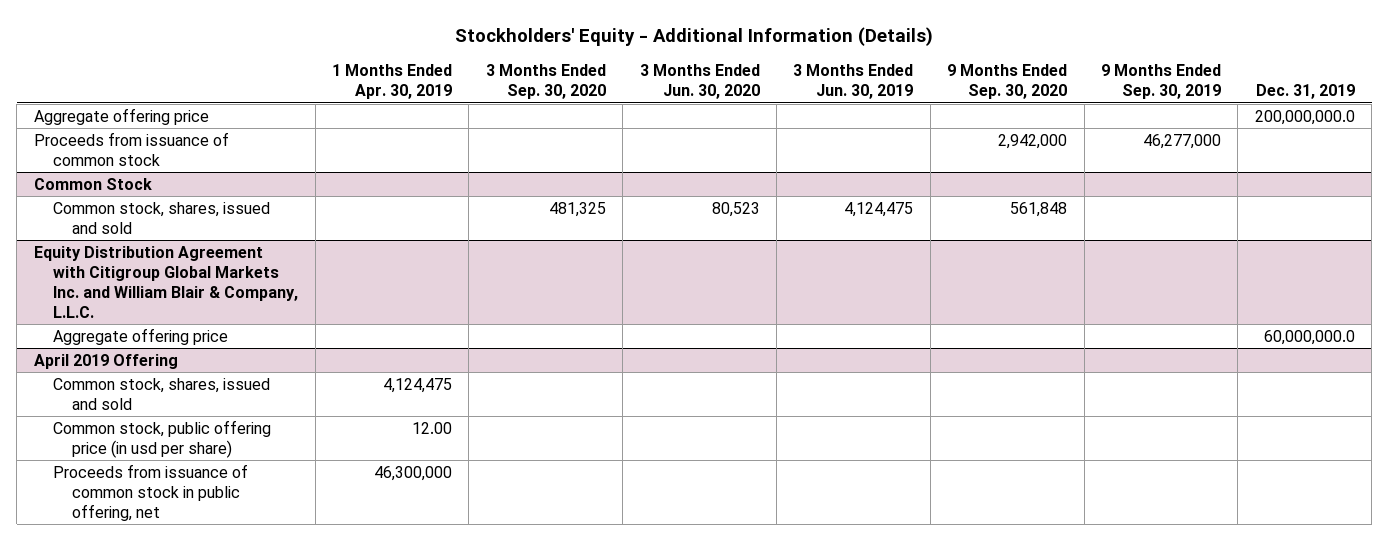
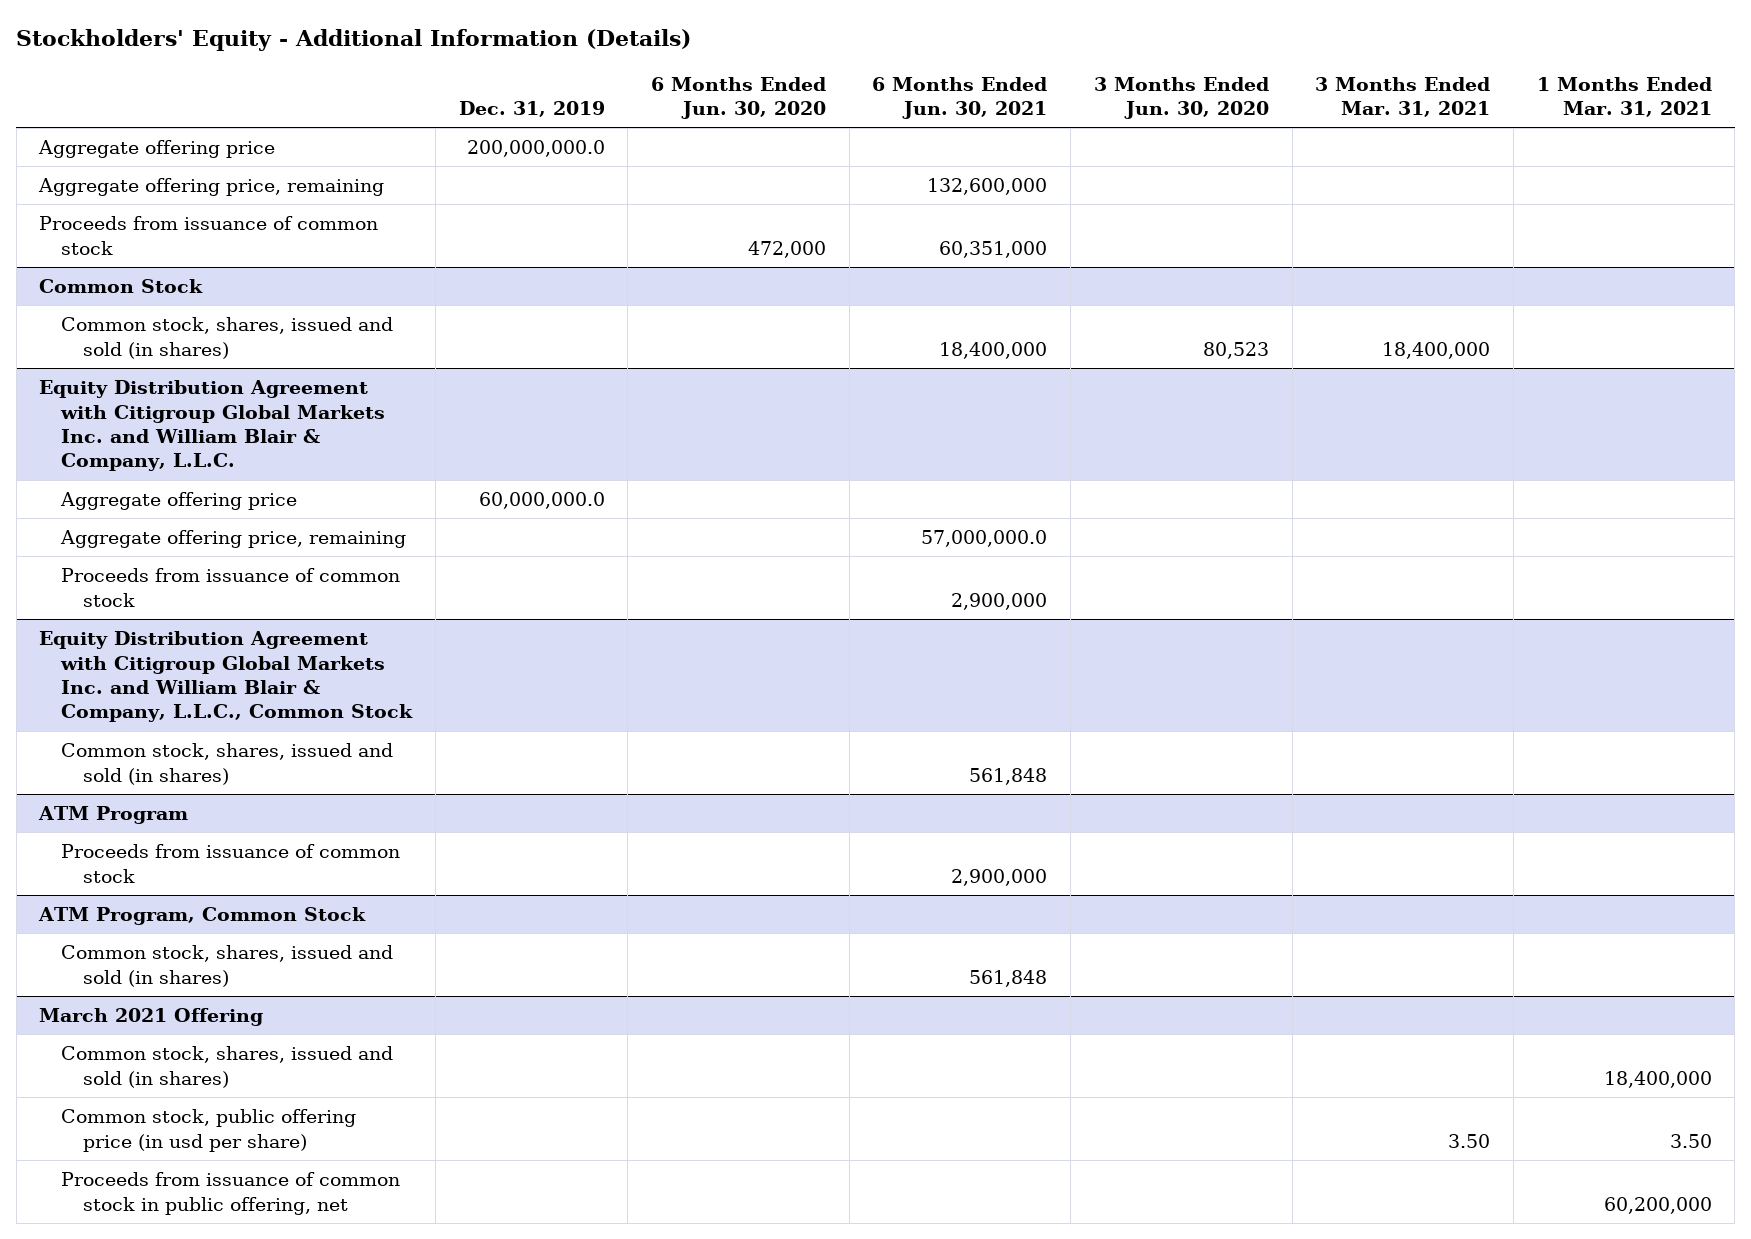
- | 1 Months Ended Apr. 30, 2019 | 3 Months Ended Sep. 30, 2020 | 3 Months Ended Jun. 30, 2020 | 3 Months Ended Jun. 30, 2019 | 9 Months Ended Sep. 30, 2020 | 9 Months Ended Sep. 30, 2019 | Dec. 31, 2019
+ | Dec. 31, 2019 | 6 Months Ended Jun. 30, 2020 | 6 Months Ended Jun. 30, 2021 | 3 Months Ended Jun. 30, 2020 | 3 Months Ended Mar. 31, 2021 | 1 Months Ended Mar. 31, 2021
+ Aggregate offering price, remaining | | | 132,600,000 | | |
@ Common Stock
- Common stock, shares, issued and sold | | 481,325 | 80,523 | 4,124,475 | 561,848 | |
+ Common stock, shares, issued and sold (in shares) | | | 18,400,000 | 80,523 | 18,400,000 |
- April 2019 Offering
- Common stock, shares, issued and sold | 4,124,475 | | | | | |
- Common stock, public offering price (in usd per share) | 12.00 | | | | | |
- Proceeds from issuance of common stock in public offering, net | 46,300,000 | | | | | |
@ Equity Distribution Agreement with Citigroup Global Markets Inc. and William Blair & Company, L.L.C.
+ Aggregate offering price, remaining | | | 57,000,000.0 | | |
+ Proceeds from issuance of common stock | | | 2,900,000 | | |
+ Equity Distribution Agreement with Citigroup Global Markets Inc. and William Blair & Company, L.L.C., Common Stock
+ Common stock, shares, issued and sold (in shares) | | | 561,848 | | |
+ ATM Program
+ Proceeds from issuance of common stock | | | 2,900,000 | | |
+ ATM Program, Common Stock
+ Common stock, shares, issued and sold (in shares) | | | 561,848 | | |
+ March 2021 Offering
+ Common stock, shares, issued and sold (in shares) | | | | | | 18,400,000
+ Common stock, public offering price (in usd per share) | | | | | 3.50 | 3.50
+ Proceeds from issuance of common stock in public offering, net | | | | | | 60,200,000

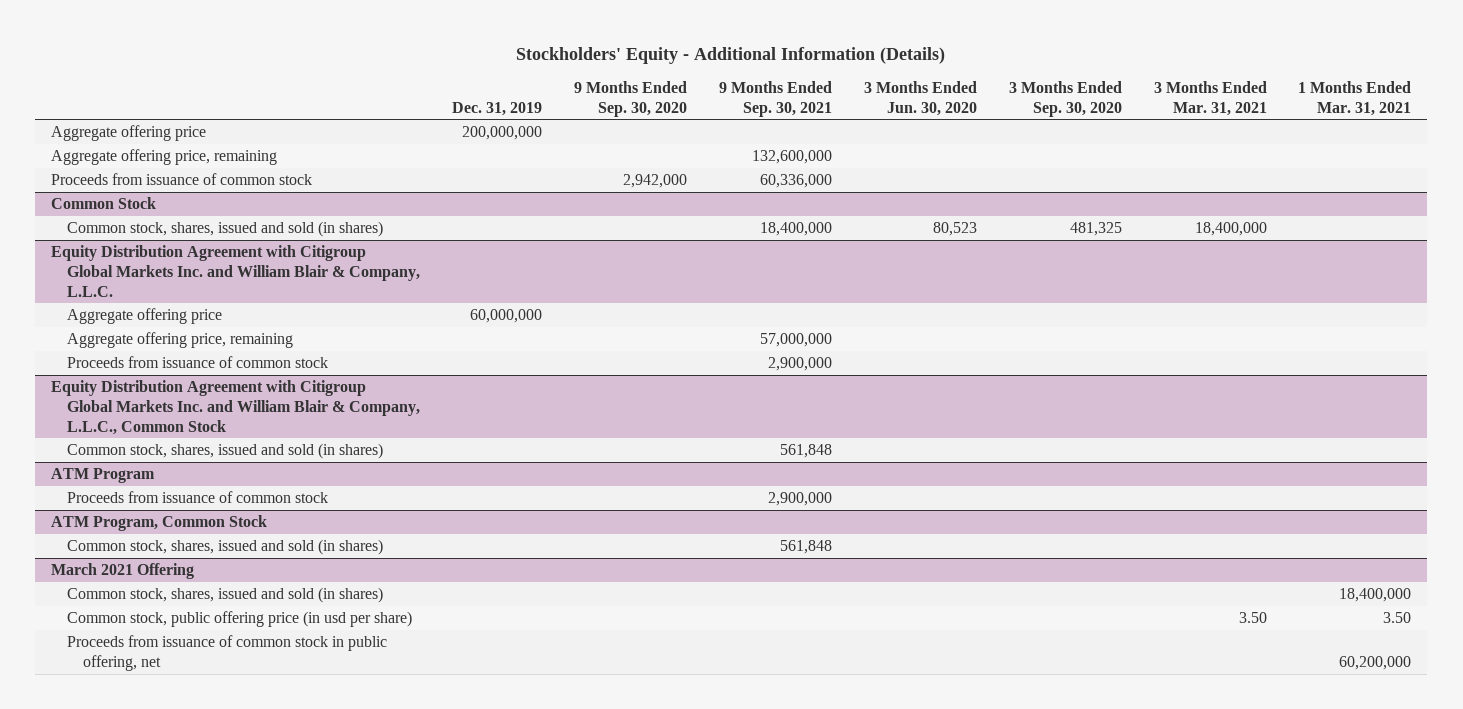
- | Dec. 31, 2019 | 6 Months Ended Jun. 30, 2020 | 6 Months Ended Jun. 30, 2021 | 3 Months Ended Jun. 30, 2020 | 3 Months Ended Mar. 31, 2021 | 1 Months Ended Mar. 31, 2021
+ | Dec. 31, 2019 | 9 Months Ended Sep. 30, 2020 | 9 Months Ended Sep. 30, 2021 | 3 Months Ended Jun. 30, 2020 | 3 Months Ended Sep. 30, 2020 | 3 Months Ended Mar. 31, 2021 | 1 Months Ended Mar. 31, 2021
- Aggregate offering price | 200,000,000.0 | | | | |
+ Aggregate offering price | 200,000,000 | | | | | |
@ Equity Distribution Agreement with Citigroup Global Markets Inc. and William Blair & Company, L.L.C.
- Aggregate offering price | 60,000,000.0 | | | | |
+ Aggregate offering price | 60,000,000 | | | | | |

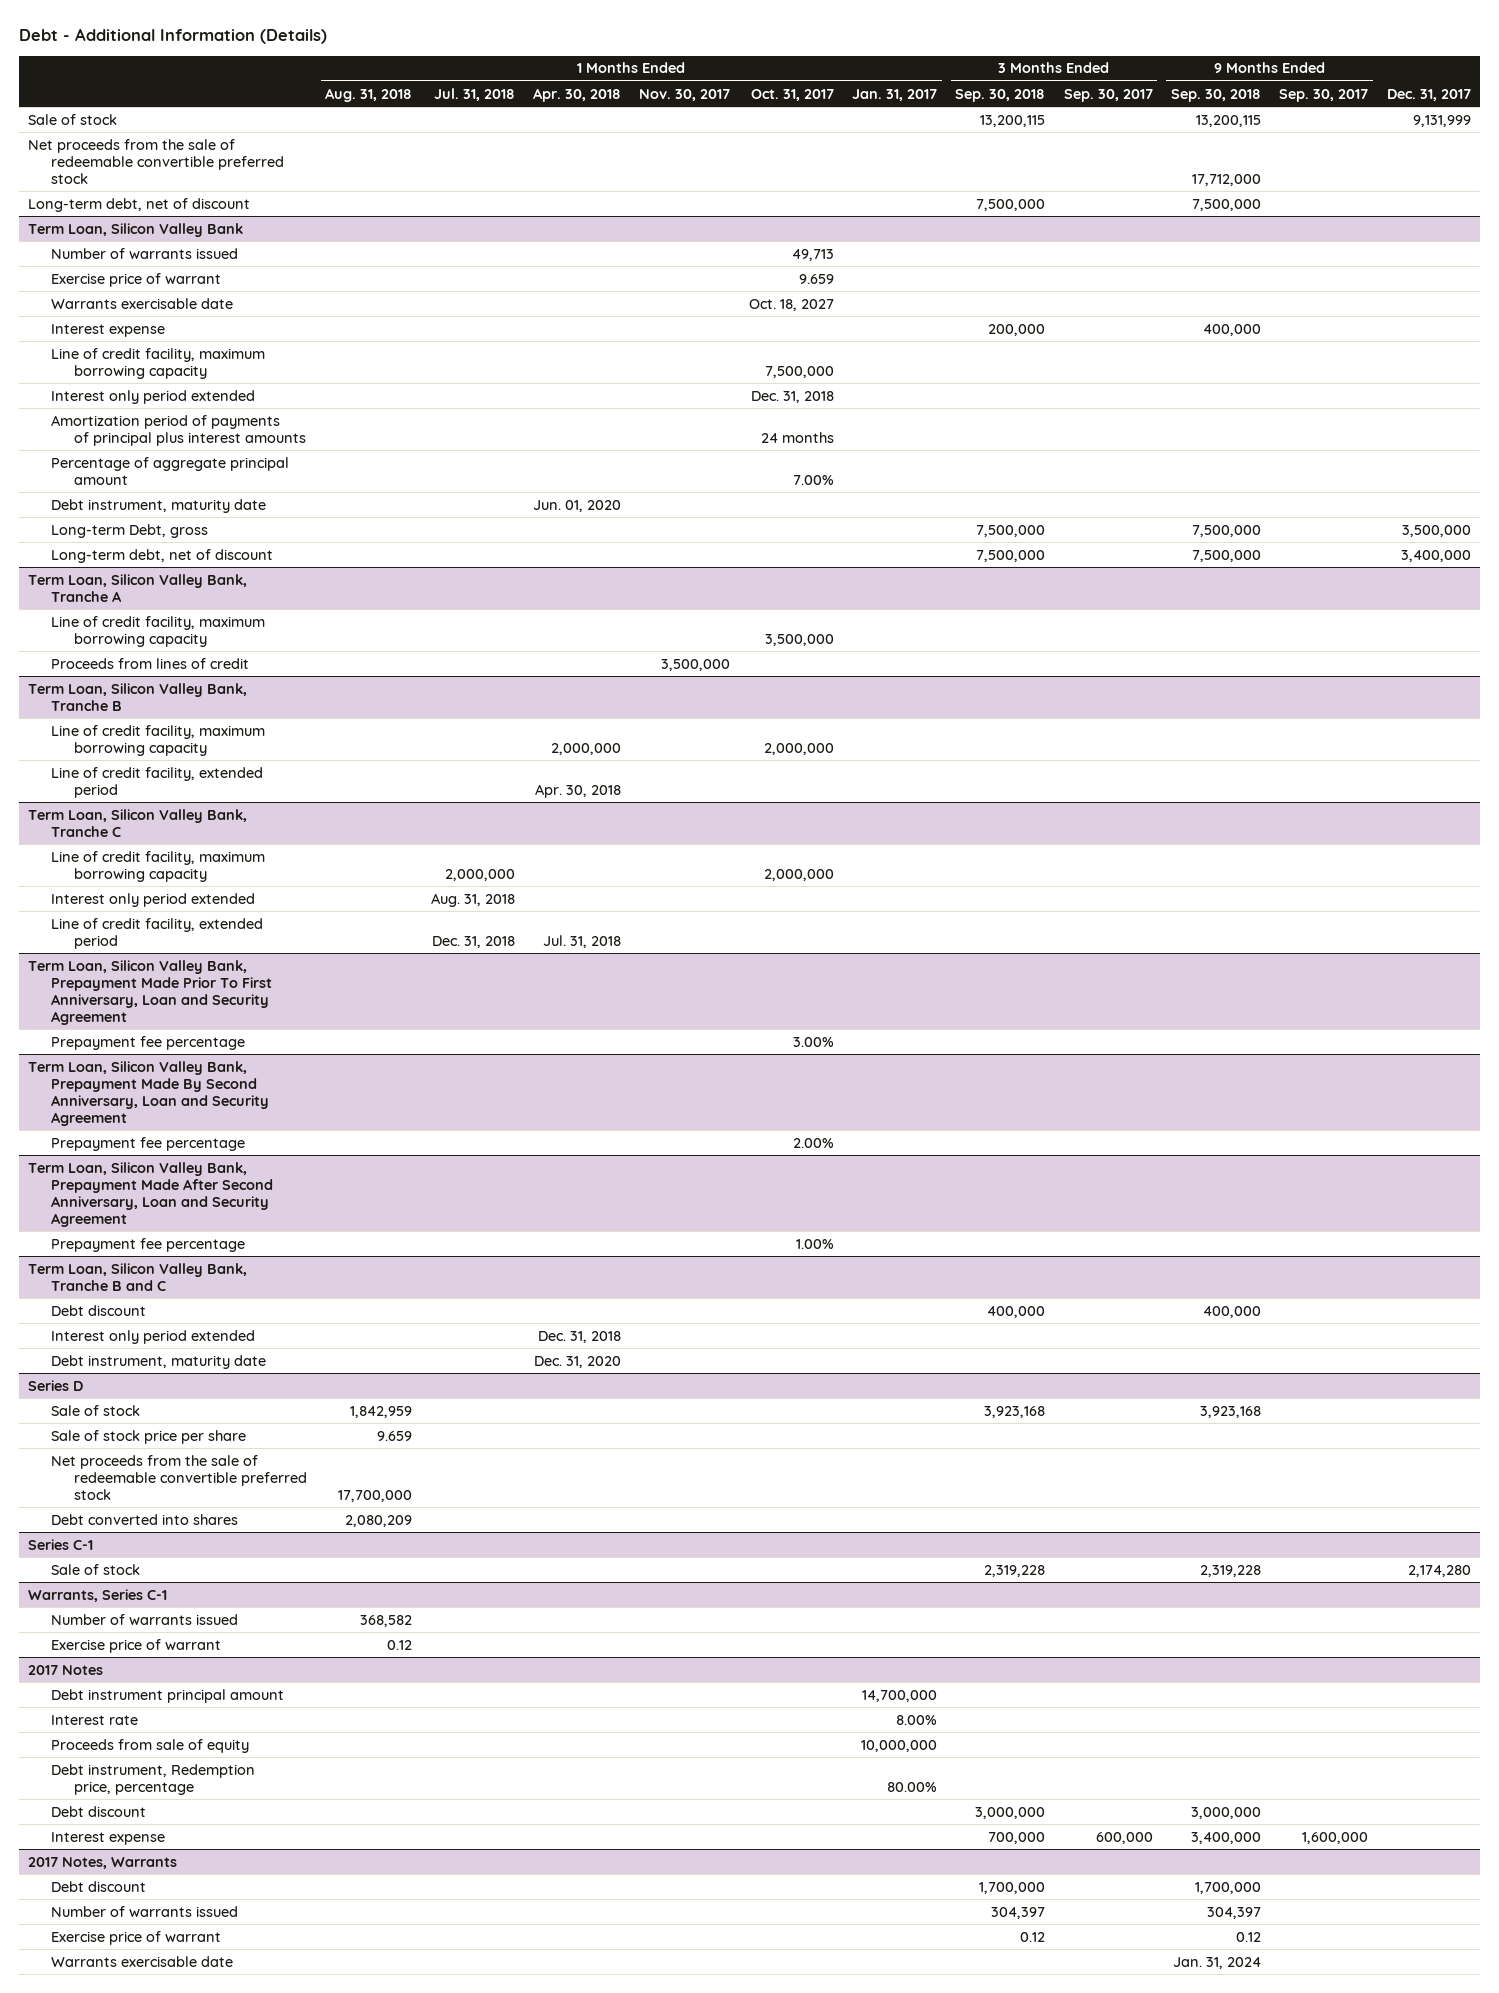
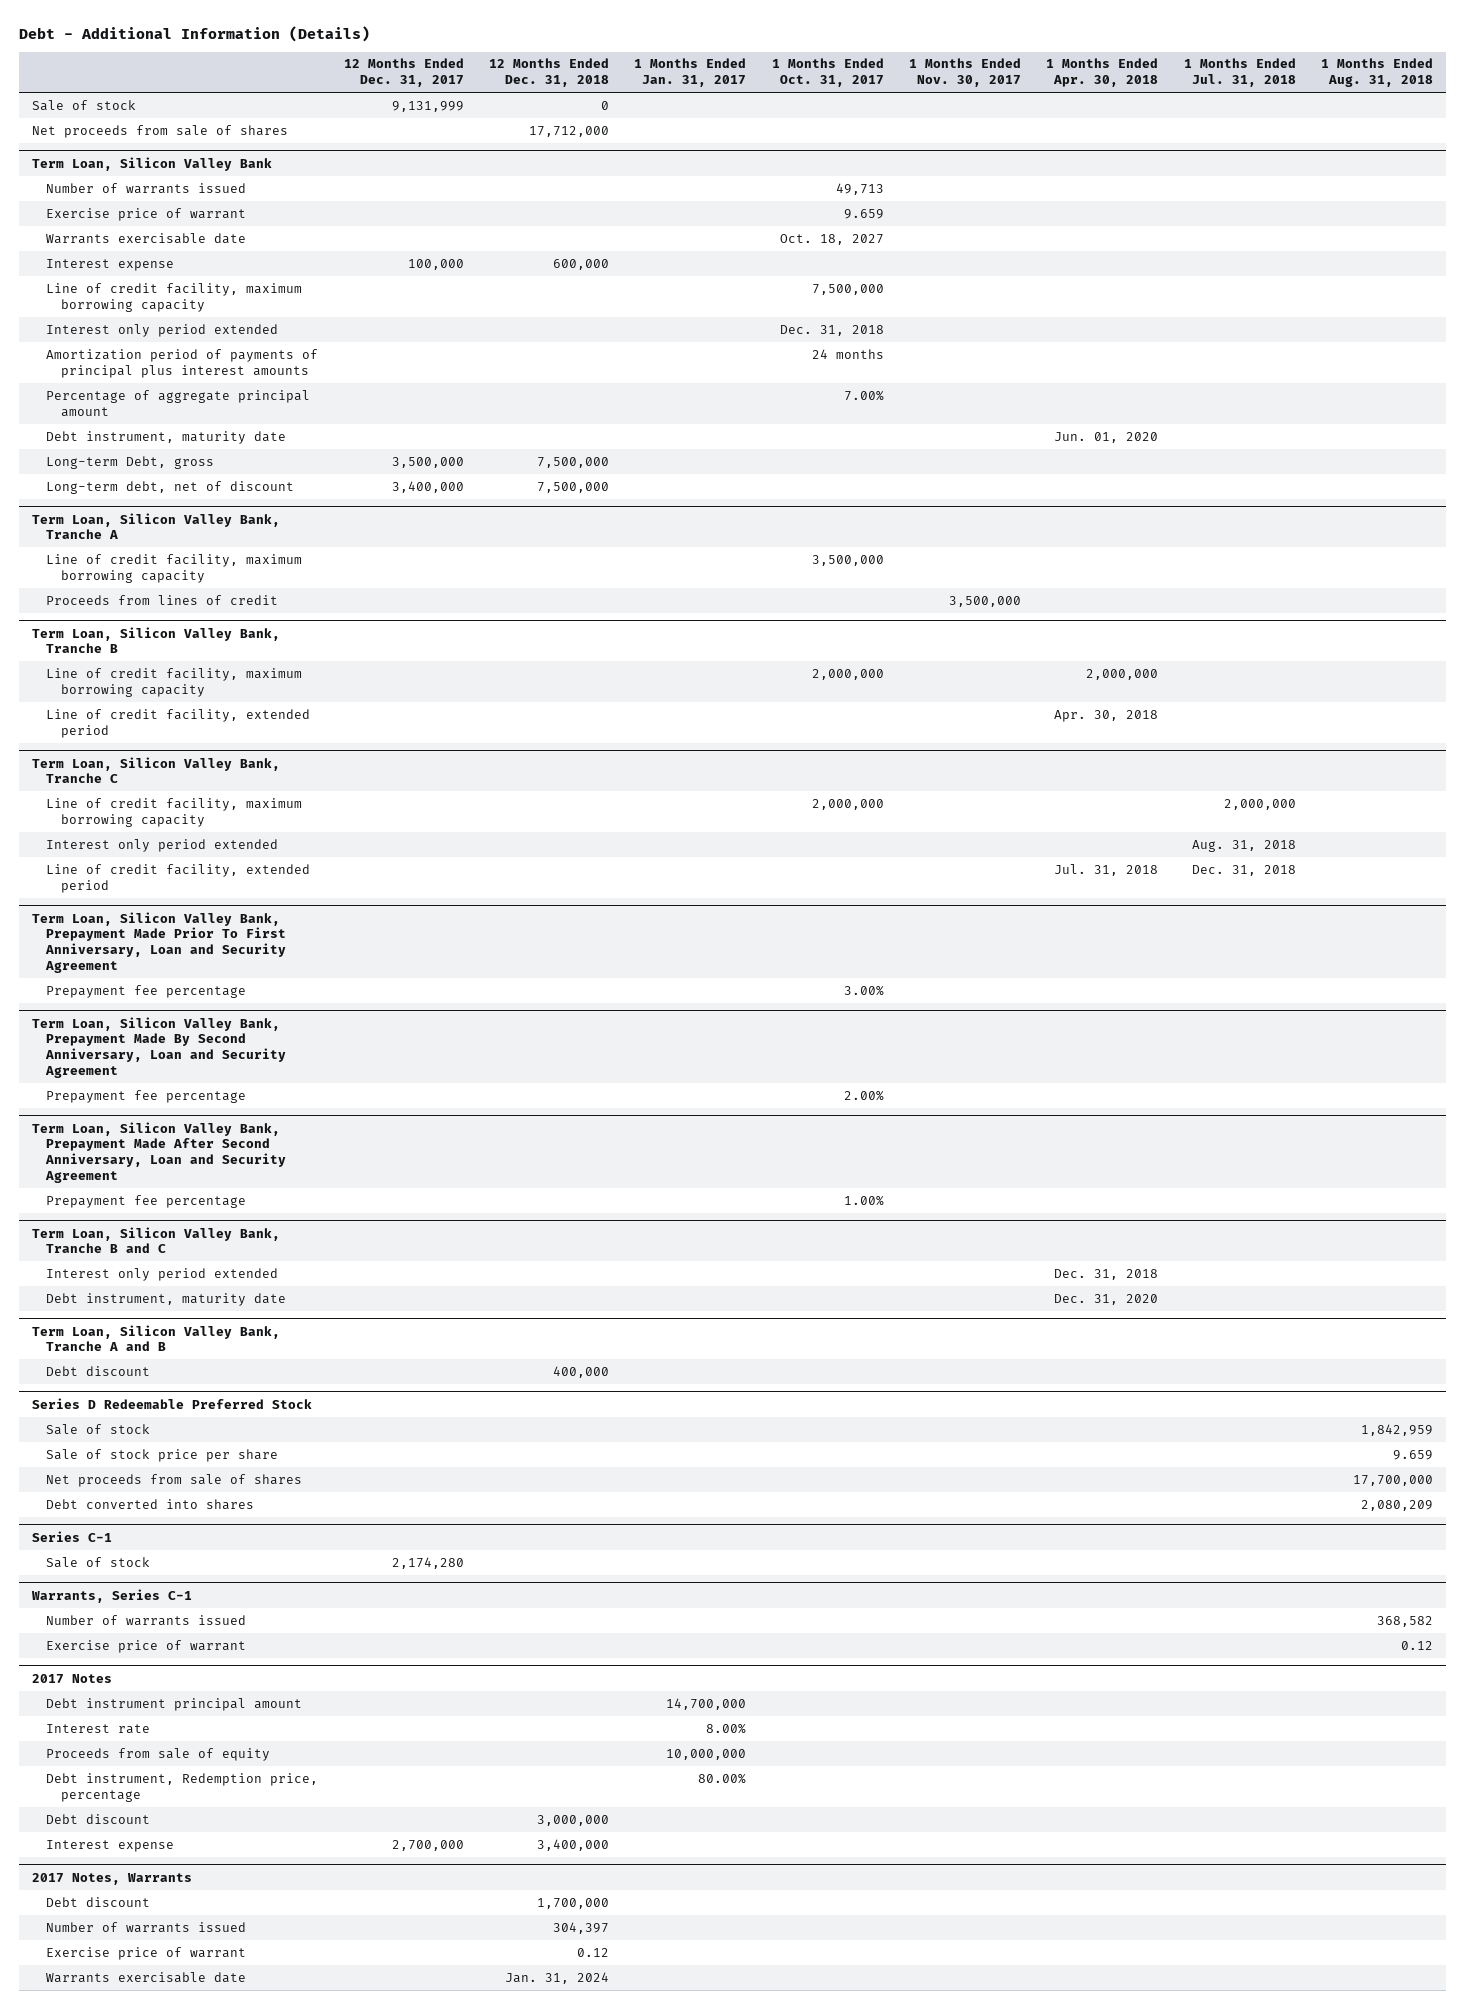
- | 1 Months Ended Aug. 31, 2018 | 1 Months Ended Jul. 31, 2018 | 1 Months Ended Apr. 30, 2018 | 1 Months Ended Nov. 30, 2017 | 1 Months Ended Oct. 31, 2017 | 1 Months Ended Jan. 31, 2017 | 3 Months Ended Sep. 30, 2018 | 3 Months Ended Sep. 30, 2017 | 9 Months Ended Sep. 30, 2018 | 9 Months Ended Sep. 30, 2017 | Dec. 31, 2017
+ | 12 Months Ended Dec. 31, 2017 | 12 Months Ended Dec. 31, 2018 | 1 Months Ended Jan. 31, 2017 | 1 Months Ended Oct. 31, 2017 | 1 Months Ended Nov. 30, 2017 | 1 Months Ended Apr. 30, 2018 | 1 Months Ended Jul. 31, 2018 | 1 Months Ended Aug. 31, 2018
- Net proceeds from the sale of redeemable convertible preferred stock | | | | | | | | | 17,712,000 | |
- Long-term debt, net of discount | | | | | | | 7,500,000 | | 7,500,000 | |
+ Net proceeds from sale of shares | | 17,712,000 | | | | | |
@ Term Loan, Silicon Valley Bank, Tranche B and C
- Debt discount | | | | | | | 400,000 | | 400,000 | |
- Series D
+ Term Loan, Silicon Valley Bank, Tranche A and B
+ Debt discount | | 400,000 | | | | | |
+ Series D Redeemable Preferred Stock
- Net proceeds from the sale of redeemable convertible preferred stock | 17,700,000 | | | | | | | | | |
+ Net proceeds from sale of shares | | | | | | | | 17,700,000

